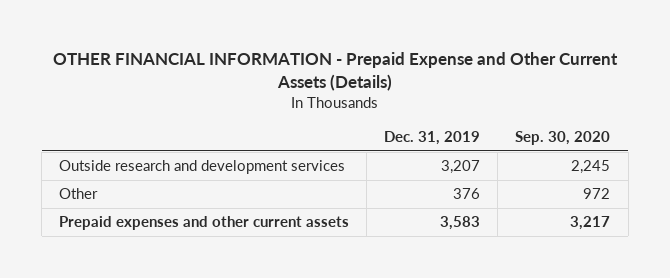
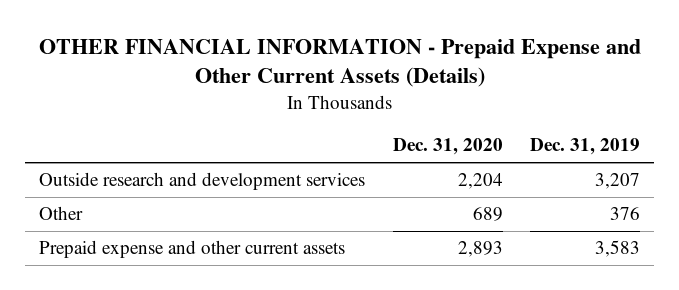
- | Dec. 31, 2019 | Sep. 30, 2020
+ | Dec. 31, 2020 | Dec. 31, 2019
- Prepaid expenses and other current assets | 3,583 | 3,217
+ Prepaid expense and other current assets | 2,893 | 3,583

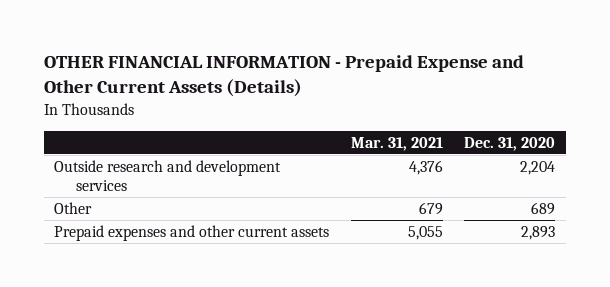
- | Dec. 31, 2020 | Dec. 31, 2019
+ | Mar. 31, 2021 | Dec. 31, 2020
- Prepaid expense and other current assets | 2,893 | 3,583
+ Prepaid expenses and other current assets | 5,055 | 2,893

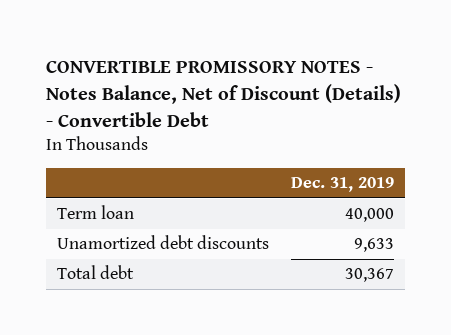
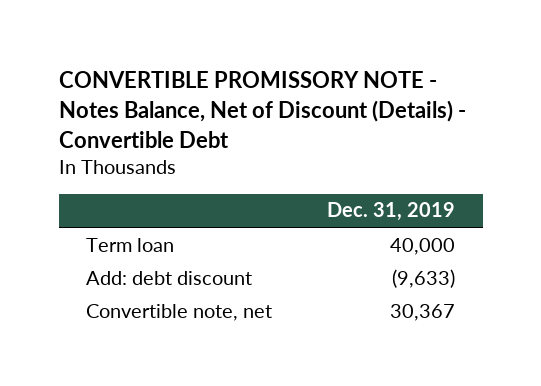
- CONVERTIBLE PROMISSORY NOTES - Notes Balance, Net of Discount (Details) - Convertible Debt
+ CONVERTIBLE PROMISSORY NOTE - Notes Balance, Net of Discount (Details) - Convertible Debt
- Unamortized debt discounts | 9,633
- Total debt | 30,367
+ Add: debt discount | (9,633)
+ Convertible note, net | 30,367

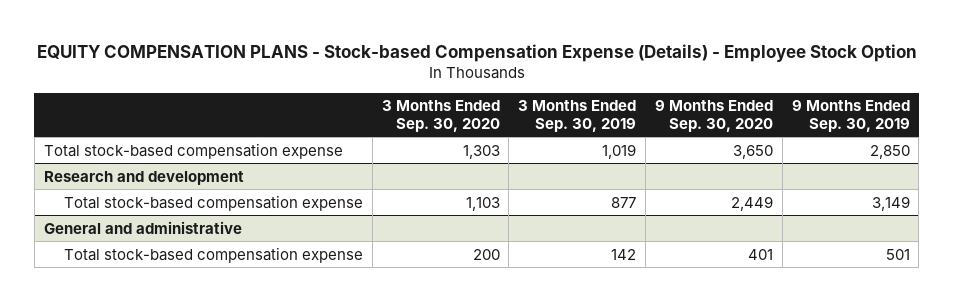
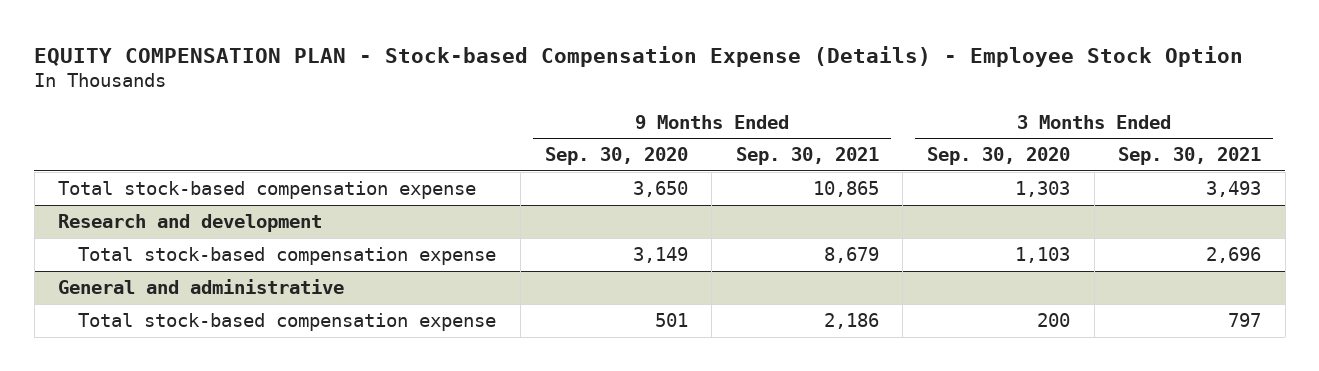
- EQUITY COMPENSATION PLANS - Stock-based Compensation Expense (Details) - Employee Stock Option
+ EQUITY COMPENSATION PLAN - Stock-based Compensation Expense (Details) - Employee Stock Option
- | 3 Months Ended Sep. 30, 2020 | 3 Months Ended Sep. 30, 2019 | 9 Months Ended Sep. 30, 2020 | 9 Months Ended Sep. 30, 2019
+ | 9 Months Ended Sep. 30, 2020 | 9 Months Ended Sep. 30, 2021 | 3 Months Ended Sep. 30, 2020 | 3 Months Ended Sep. 30, 2021
@ Research and development
- Total stock-based compensation expense | 1,103 | 877 | 2,449 | 3,149
+ Total stock-based compensation expense | 3,149 | 8,679 | 1,103 | 2,696
@ General and administrative
- Total stock-based compensation expense | 200 | 142 | 401 | 501
+ Total stock-based compensation expense | 501 | 2,186 | 200 | 797

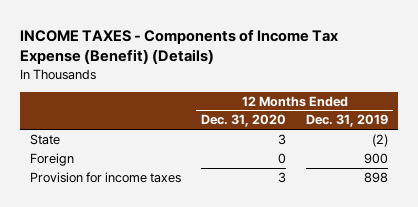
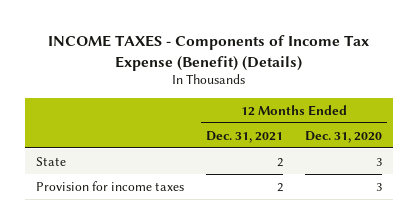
- | 12 Months Ended Dec. 31, 2020 | 12 Months Ended Dec. 31, 2019
+ | 12 Months Ended Dec. 31, 2021 | 12 Months Ended Dec. 31, 2020
- Foreign | 0 | 900

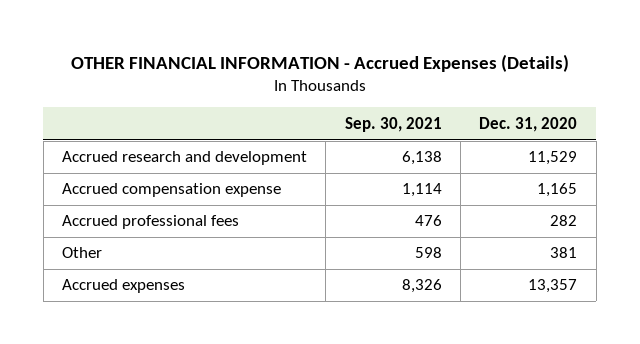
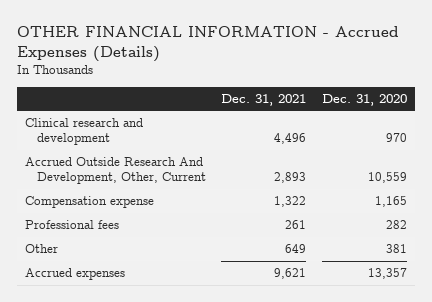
- | Sep. 30, 2021 | Dec. 31, 2020
+ | Dec. 31, 2021 | Dec. 31, 2020
- Accrued research and development | 6,138 | 11,529
- Accrued compensation expense | 1,114 | 1,165
- Accrued professional fees | 476 | 282
+ Clinical research and development | 4,496 | 970
+ Accrued Outside Research And Development, Other, Current | 2,893 | 10,559
+ Compensation expense | 1,322 | 1,165
+ Professional fees | 261 | 282

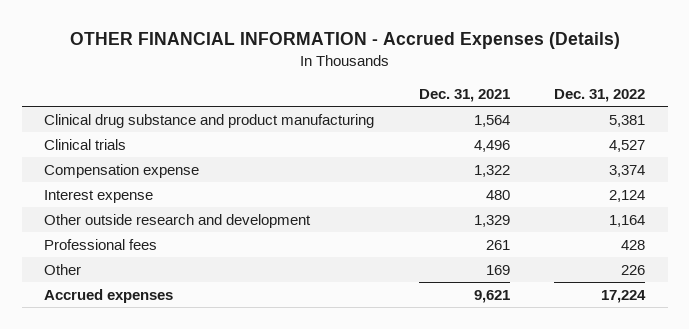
- | Dec. 31, 2021 | Dec. 31, 2020
+ | Dec. 31, 2021 | Dec. 31, 2022
- Clinical research and development | 4,496 | 970
- Accrued Outside Research And Development, Other, Current | 2,893 | 10,559
+ Clinical drug substance and product manufacturing | 1,564 | 5,381
+ Clinical trials | 4,496 | 4,527
+ Interest expense | 480 | 2,124
+ Other outside research and development | 1,329 | 1,164
- Other | 649 | 381
+ Other | 169 | 226

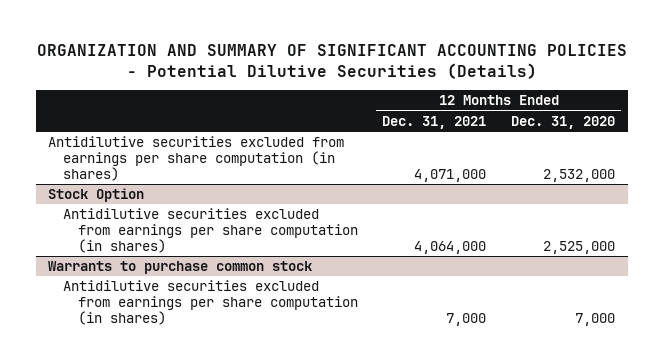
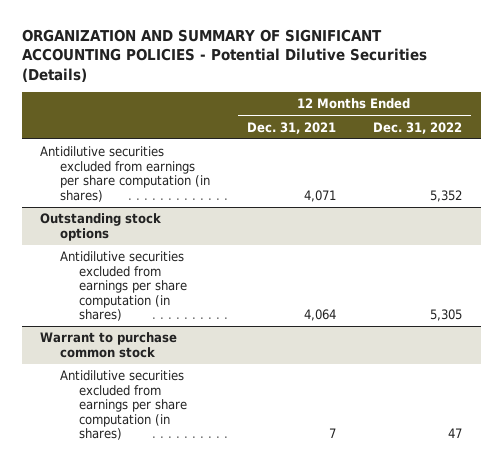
- | 12 Months Ended Dec. 31, 2021 | 12 Months Ended Dec. 31, 2020
+ | 12 Months Ended Dec. 31, 2021 | 12 Months Ended Dec. 31, 2022
- Antidilutive securities excluded from earnings per share computation (in shares) | 4,071,000 | 2,532,000
- Stock Option
- Antidilutive securities excluded from earnings per share computation (in shares) | 4,064,000 | 2,525,000
- Warrants to purchase common stock
- Antidilutive securities excluded from earnings per share computation (in shares) | 7,000 | 7,000
+ Antidilutive securities excluded from earnings per share computation (in shares) | 4,071 | 5,352
+ Outstanding stock options
+ Antidilutive securities excluded from earnings per share computation (in shares) | 4,064 | 5,305
+ Warrant to purchase common stock
+ Antidilutive securities excluded from earnings per share computation (in shares) | 7 | 47

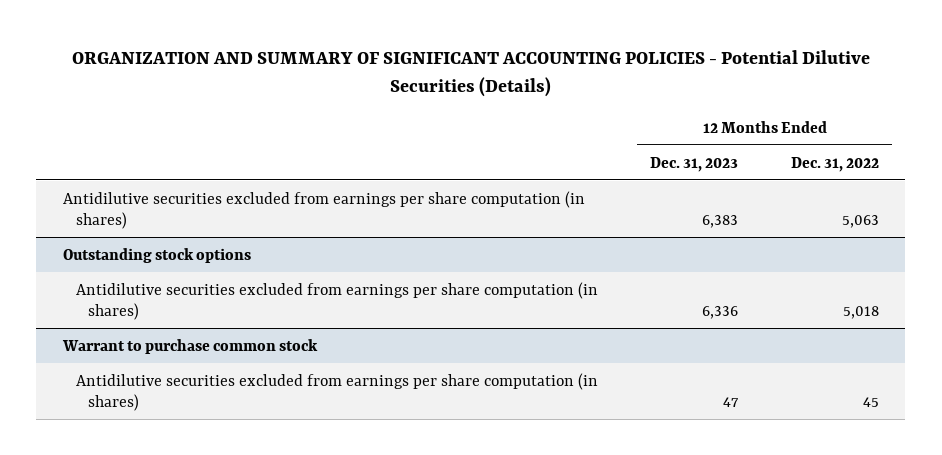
- | 12 Months Ended Dec. 31, 2021 | 12 Months Ended Dec. 31, 2022
+ | 12 Months Ended Dec. 31, 2023 | 12 Months Ended Dec. 31, 2022
- Antidilutive securities excluded from earnings per share computation (in shares) | 4,071 | 5,352
+ Antidilutive securities excluded from earnings per share computation (in shares) | 6,383 | 5,063
@ Outstanding stock options
- Antidilutive securities excluded from earnings per share computation (in shares) | 4,064 | 5,305
+ Antidilutive securities excluded from earnings per share computation (in shares) | 6,336 | 5,018
@ Warrant to purchase common stock
- Antidilutive securities excluded from earnings per share computation (in shares) | 7 | 47
+ Antidilutive securities excluded from earnings per share computation (in shares) | 47 | 45

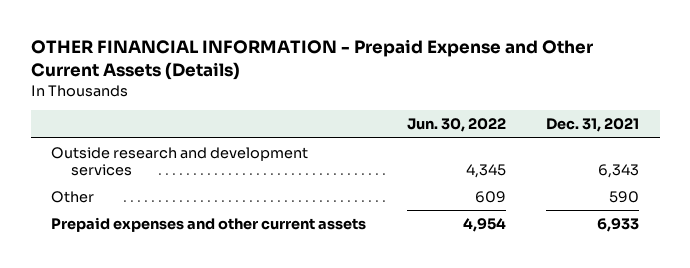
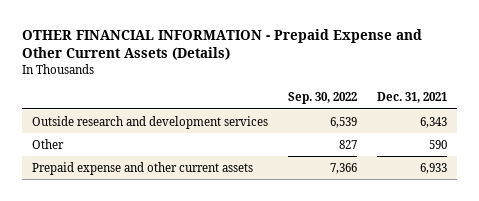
- | Jun. 30, 2022 | Dec. 31, 2021
+ | Sep. 30, 2022 | Dec. 31, 2021
- Prepaid expenses and other current assets | 4,954 | 6,933
+ Prepaid expense and other current assets | 7,366 | 6,933

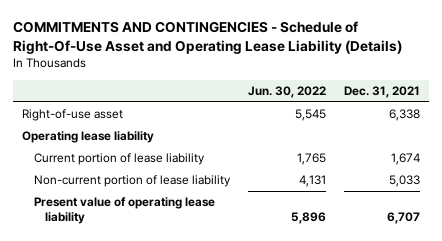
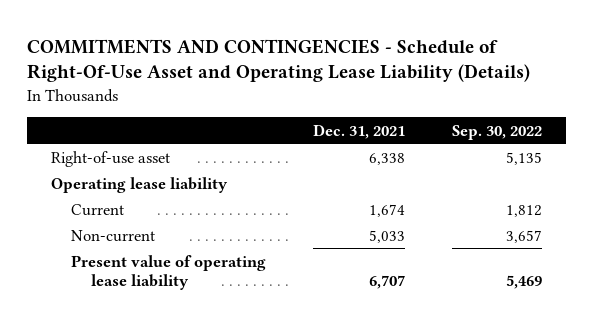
- | Jun. 30, 2022 | Dec. 31, 2021
+ | Dec. 31, 2021 | Sep. 30, 2022
- Current portion of lease liability | 1,765 | 1,674
- Non-current portion of lease liability | 4,131 | 5,033
+ Current | 1,674 | 1,812
+ Non-current | 5,033 | 3,657

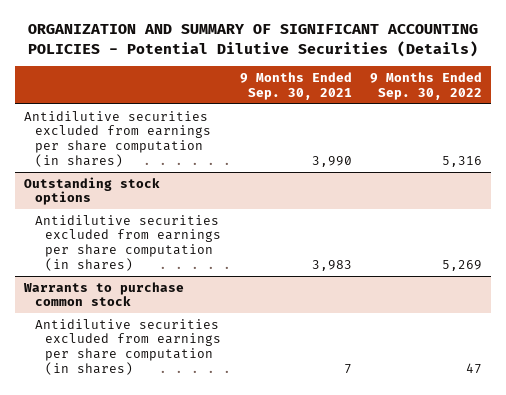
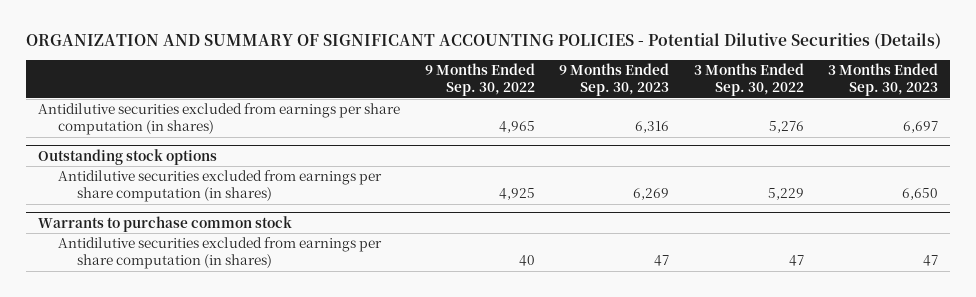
- | 9 Months Ended Sep. 30, 2021 | 9 Months Ended Sep. 30, 2022
+ | 9 Months Ended Sep. 30, 2022 | 9 Months Ended Sep. 30, 2023 | 3 Months Ended Sep. 30, 2022 | 3 Months Ended Sep. 30, 2023
- Antidilutive securities excluded from earnings per share computation (in shares) | 3,990 | 5,316
+ Antidilutive securities excluded from earnings per share computation (in shares) | 4,965 | 6,316 | 5,276 | 6,697
@ Outstanding stock options
- Antidilutive securities excluded from earnings per share computation (in shares) | 3,983 | 5,269
+ Antidilutive securities excluded from earnings per share computation (in shares) | 4,925 | 6,269 | 5,229 | 6,650
@ Warrants to purchase common stock
- Antidilutive securities excluded from earnings per share computation (in shares) | 7 | 47
+ Antidilutive securities excluded from earnings per share computation (in shares) | 40 | 47 | 47 | 47

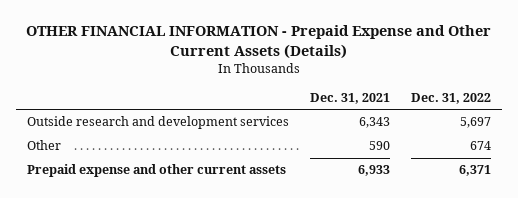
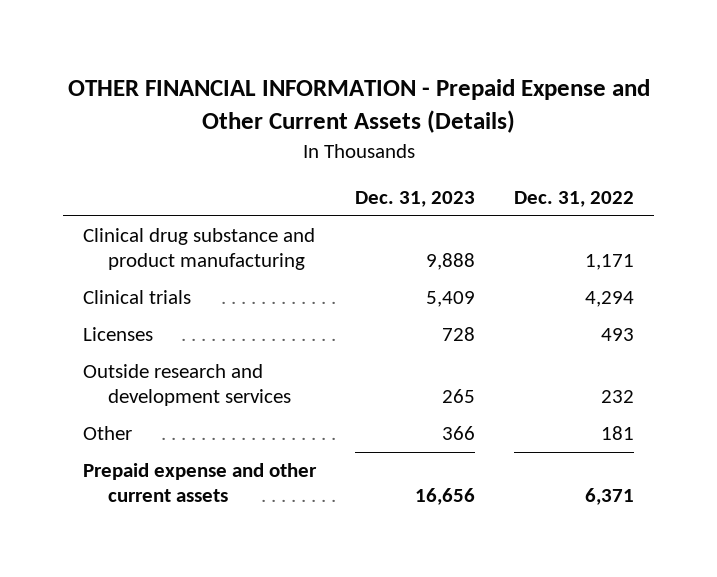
- | Dec. 31, 2021 | Dec. 31, 2022
+ | Dec. 31, 2023 | Dec. 31, 2022
- Outside research and development services | 6,343 | 5,697
- Other | 590 | 674
+ Clinical drug substance and product manufacturing | 9,888 | 1,171
+ Clinical trials | 5,409 | 4,294
+ Licenses | 728 | 493
+ Outside research and development services | 265 | 232
+ Other | 366 | 181

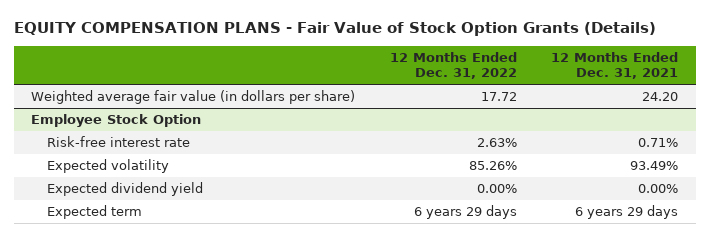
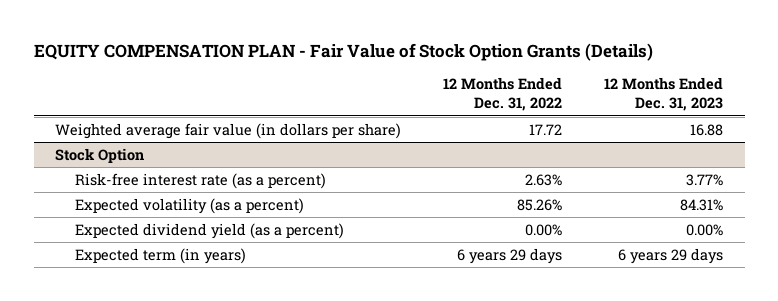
- EQUITY COMPENSATION PLANS - Fair Value of Stock Option Grants (Details)
+ EQUITY COMPENSATION PLAN - Fair Value of Stock Option Grants (Details)
- | 12 Months Ended Dec. 31, 2022 | 12 Months Ended Dec. 31, 2021
+ | 12 Months Ended Dec. 31, 2022 | 12 Months Ended Dec. 31, 2023
- Employee Stock Option
- Risk-free interest rate | 2.63% | 0.71%
- Expected volatility | 85.26% | 93.49%
- Expected dividend yield | 0.00% | 0.00%
- Expected term | 6 years 29 days | 6 years 29 days
+ Stock Option
+ Risk-free interest rate (as a percent) | 2.63% | 3.77%
+ Expected volatility (as a percent) | 85.26% | 84.31%
+ Expected dividend yield (as a percent) | 0.00% | 0.00%
+ Expected term (in years) | 6 years 29 days | 6 years 29 days

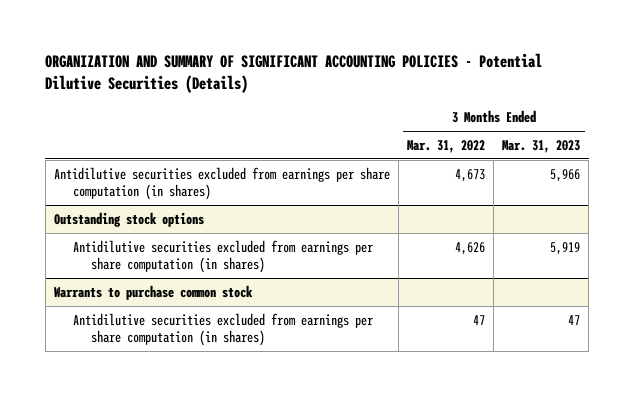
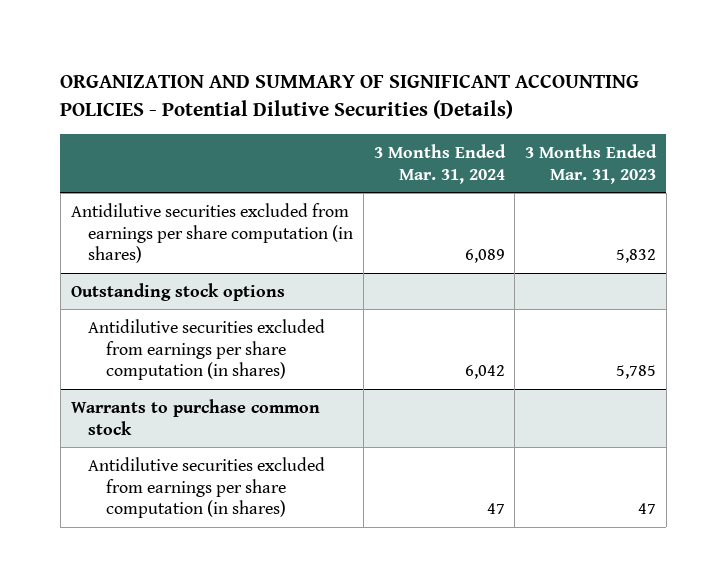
- | 3 Months Ended Mar. 31, 2022 | 3 Months Ended Mar. 31, 2023
+ | 3 Months Ended Mar. 31, 2024 | 3 Months Ended Mar. 31, 2023
- Antidilutive securities excluded from earnings per share computation (in shares) | 4,673 | 5,966
+ Antidilutive securities excluded from earnings per share computation (in shares) | 6,089 | 5,832
@ Outstanding stock options
- Antidilutive securities excluded from earnings per share computation (in shares) | 4,626 | 5,919
+ Antidilutive securities excluded from earnings per share computation (in shares) | 6,042 | 5,785

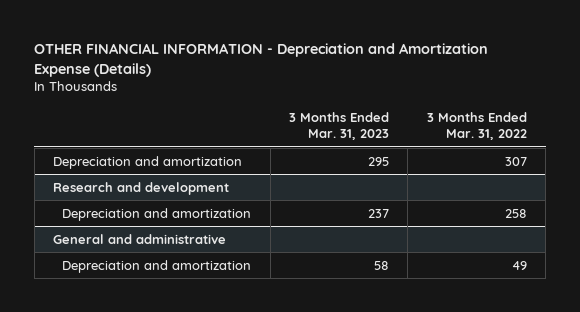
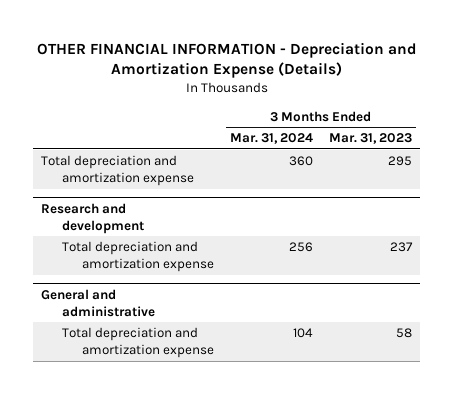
- | 3 Months Ended Mar. 31, 2023 | 3 Months Ended Mar. 31, 2022
+ | 3 Months Ended Mar. 31, 2024 | 3 Months Ended Mar. 31, 2023
- Depreciation and amortization | 295 | 307
+ Total depreciation and amortization expense | 360 | 295
@ Research and development
- Depreciation and amortization | 237 | 258
+ Total depreciation and amortization expense | 256 | 237
@ General and administrative
- Depreciation and amortization | 58 | 49
+ Total depreciation and amortization expense | 104 | 58

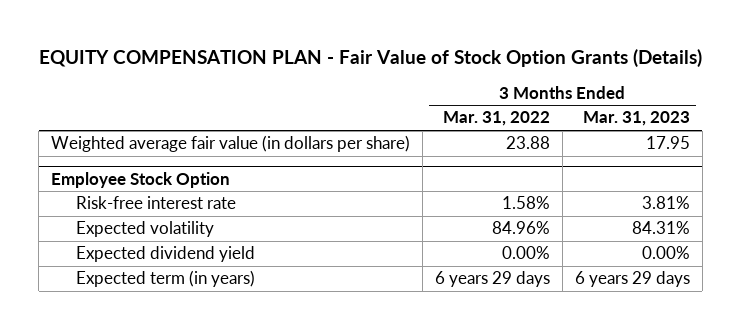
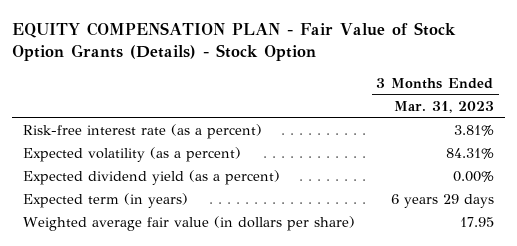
- EQUITY COMPENSATION PLAN - Fair Value of Stock Option Grants (Details)
+ EQUITY COMPENSATION PLAN - Fair Value of Stock Option Grants (Details) - Stock Option
- | 3 Months Ended Mar. 31, 2022 | 3 Months Ended Mar. 31, 2023
+ | 3 Months Ended Mar. 31, 2023
- Employee Stock Option
- Risk-free interest rate | 1.58% | 3.81%
- Expected volatility | 84.96% | 84.31%
- Expected dividend yield | 0.00% | 0.00%
+ Risk-free interest rate (as a percent) | 3.81%
+ Expected volatility (as a percent) | 84.31%
+ Expected dividend yield (as a percent) | 0.00%
moved down: Weighted average fair value (in dollars per share) | 17.95

